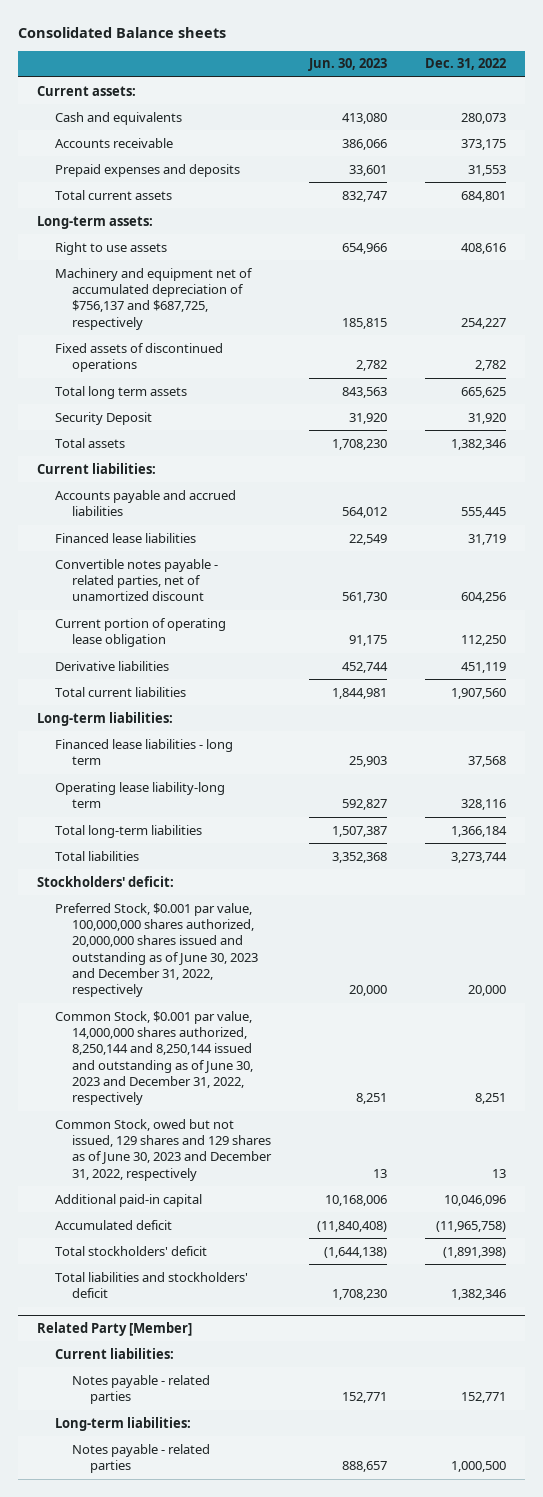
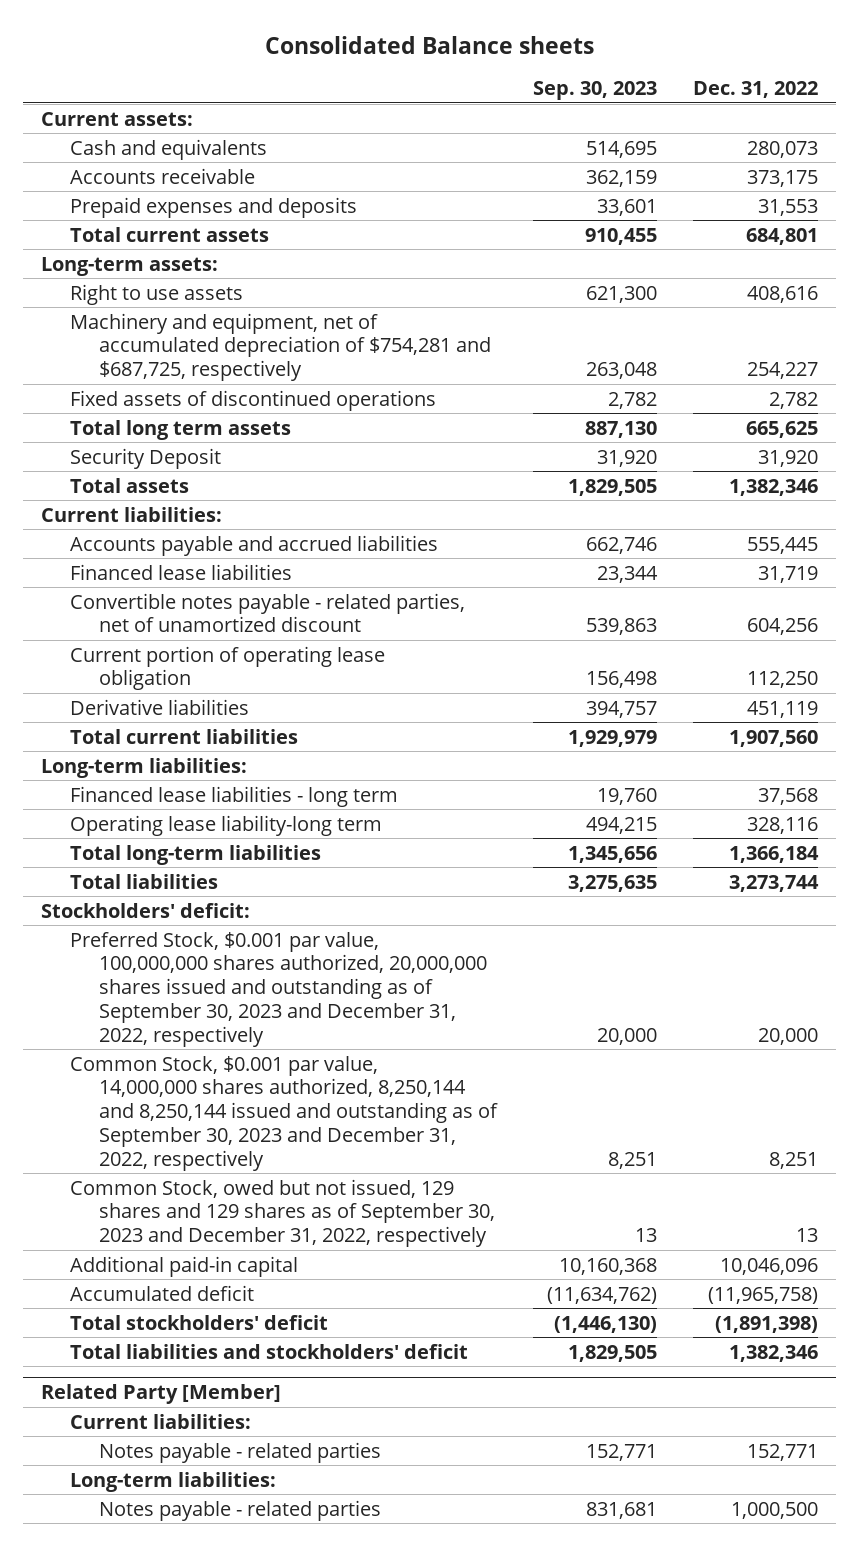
- | Jun. 30, 2023 | Dec. 31, 2022
+ | Sep. 30, 2023 | Dec. 31, 2022
- Machinery and equipment net of accumulated depreciation of $756,137 and $687,725, respectively | 185,815 | 254,227
+ Machinery and equipment, net of accumulated depreciation of $754,281 and $687,725, respectively | 263,048 | 254,227
- Preferred Stock, $0.001 par value, 100,000,000 shares authorized, 20,000,000 shares issued and outstanding as of June 30, 2023 and December 31, 2022, respectively | 20,000 | 20,000
- Common Stock, $0.001 par value, 14,000,000 shares authorized, 8,250,144 and 8,250,144 issued and outstanding as of June 30, 2023 and December 31, 2022, respectively | 8,251 | 8,251
- Common Stock, owed but not issued, 129 shares and 129 shares as of June 30, 2023 and December 31, 2022, respectively | 13 | 13
+ Preferred Stock, $0.001 par value, 100,000,000 shares authorized, 20,000,000 shares issued and outstanding as of September 30, 2023 and December 31, 2022, respectively | 20,000 | 20,000
+ Common Stock, $0.001 par value, 14,000,000 shares authorized, 8,250,144 and 8,250,144 issued and outstanding as of September 30, 2023 and December 31, 2022, respectively | 8,251 | 8,251
+ Common Stock, owed but not issued, 129 shares and 129 shares as of September 30, 2023 and December 31, 2022, respectively | 13 | 13

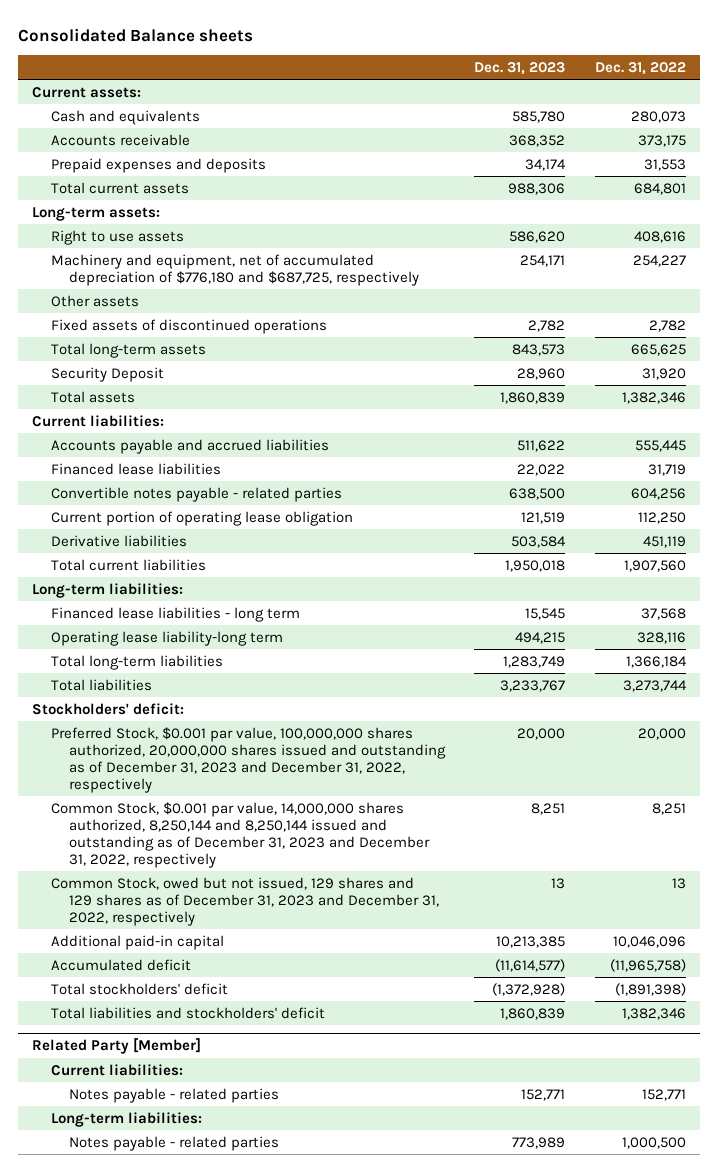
- | Sep. 30, 2023 | Dec. 31, 2022
+ | Dec. 31, 2023 | Dec. 31, 2022
- Machinery and equipment, net of accumulated depreciation of $754,281 and $687,725, respectively | 263,048 | 254,227
+ Machinery and equipment, net of accumulated depreciation of $776,180 and $687,725, respectively | 254,171 | 254,227
+ Other assets
- Total long term assets | 887,130 | 665,625
+ Total long-term assets | 843,573 | 665,625
- Convertible notes payable - related parties, net of unamortized discount | 539,863 | 604,256
+ Convertible notes payable - related parties | 638,500 | 604,256
- Preferred Stock, $0.001 par value, 100,000,000 shares authorized, 20,000,000 shares issued and outstanding as of September 30, 2023 and December 31, 2022, respectively | 20,000 | 20,000
- Common Stock, $0.001 par value, 14,000,000 shares authorized, 8,250,144 and 8,250,144 issued and outstanding as of September 30, 2023 and December 31, 2022, respectively | 8,251 | 8,251
- Common Stock, owed but not issued, 129 shares and 129 shares as of September 30, 2023 and December 31, 2022, respectively | 13 | 13
+ Preferred Stock, $0.001 par value, 100,000,000 shares authorized, 20,000,000 shares issued and outstanding as of December 31, 2023 and December 31, 2022, respectively | 20,000 | 20,000
+ Common Stock, $0.001 par value, 14,000,000 shares authorized, 8,250,144 and 8,250,144 issued and outstanding as of December 31, 2023 and December 31, 2022, respectively | 8,251 | 8,251
+ Common Stock, owed but not issued, 129 shares and 129 shares as of December 31, 2023 and December 31, 2022, respectively | 13 | 13

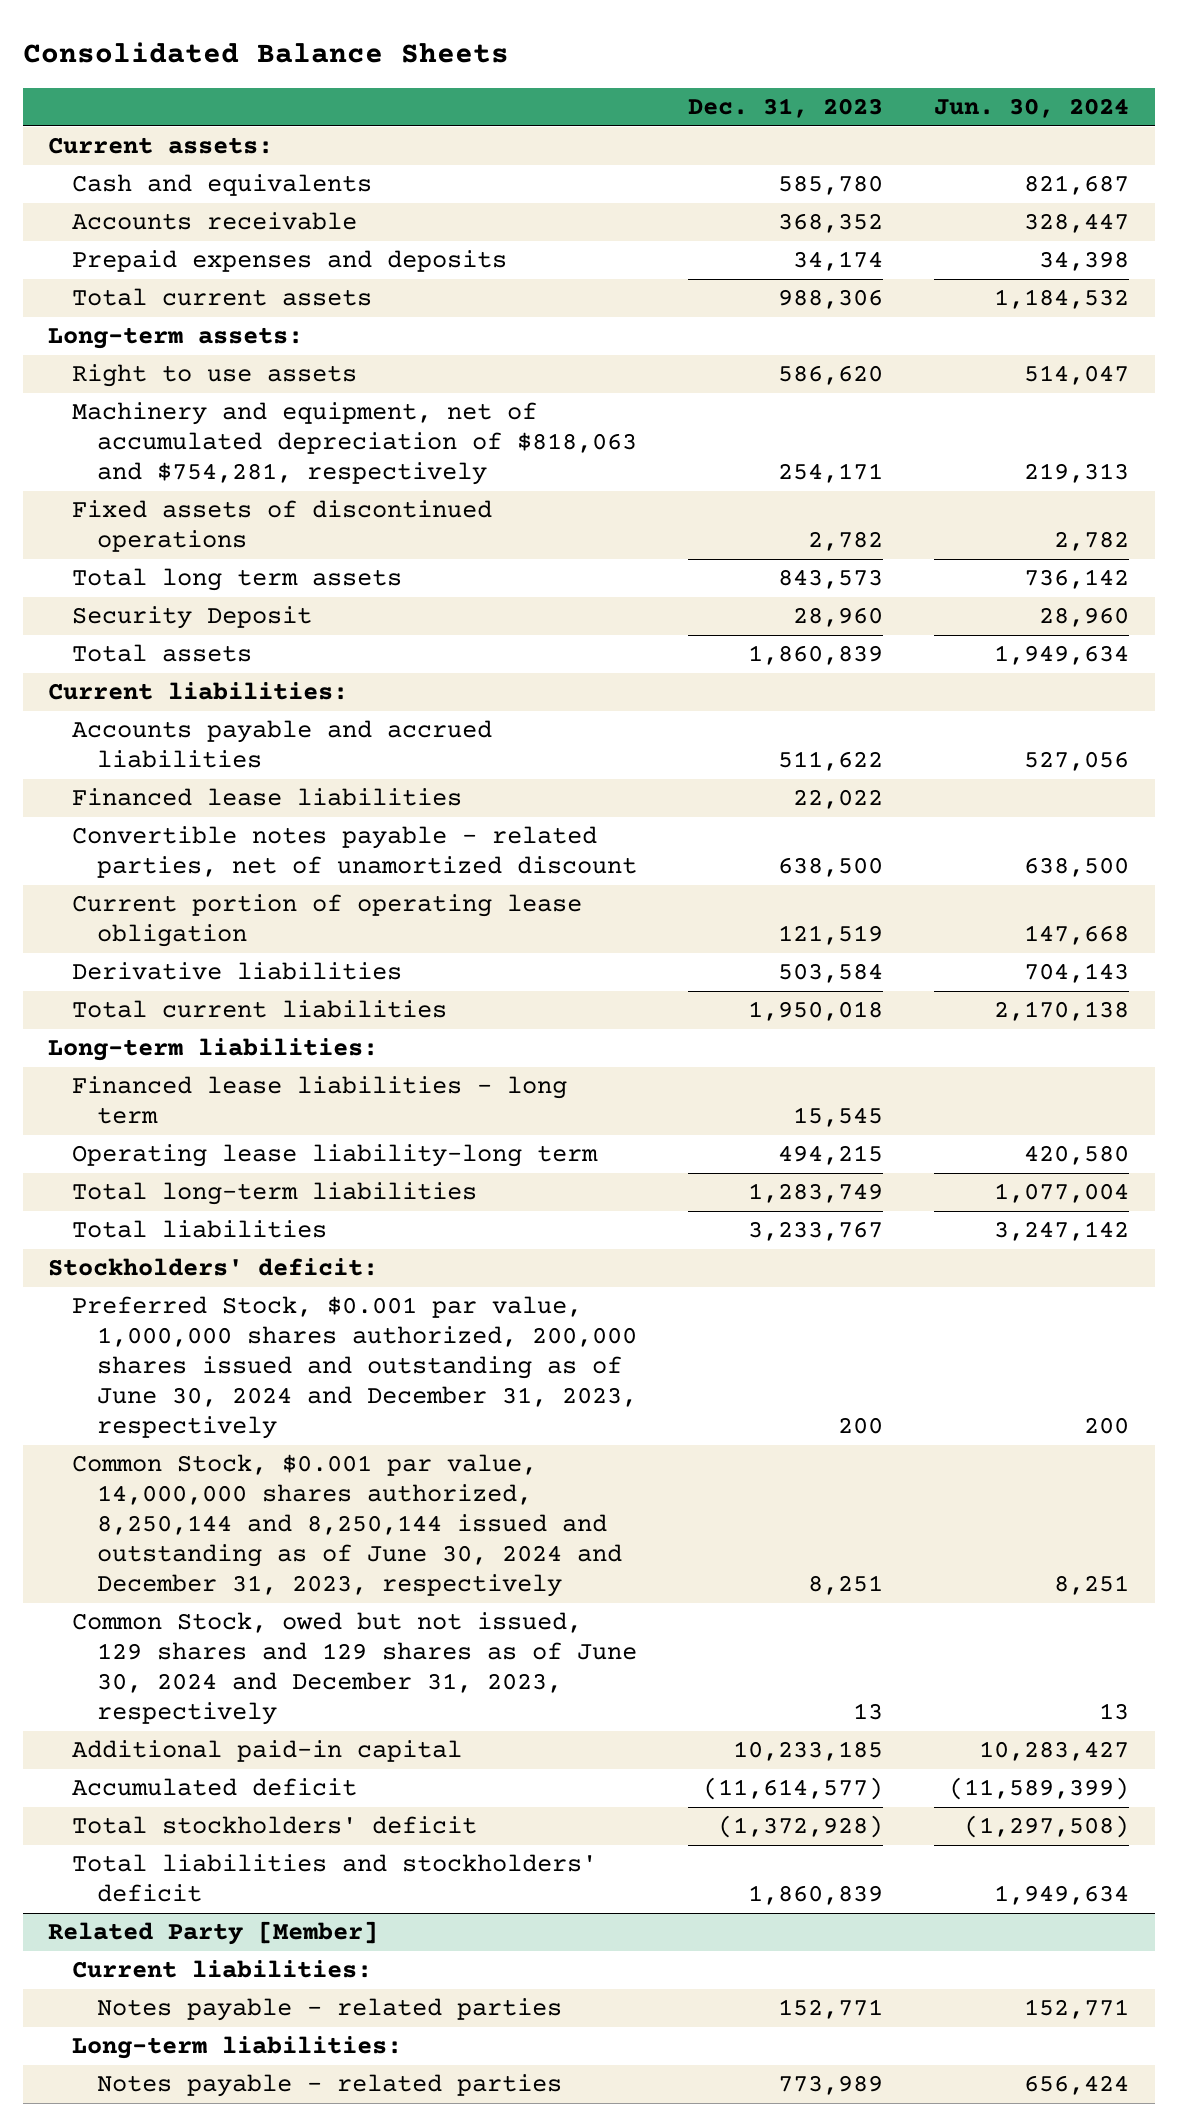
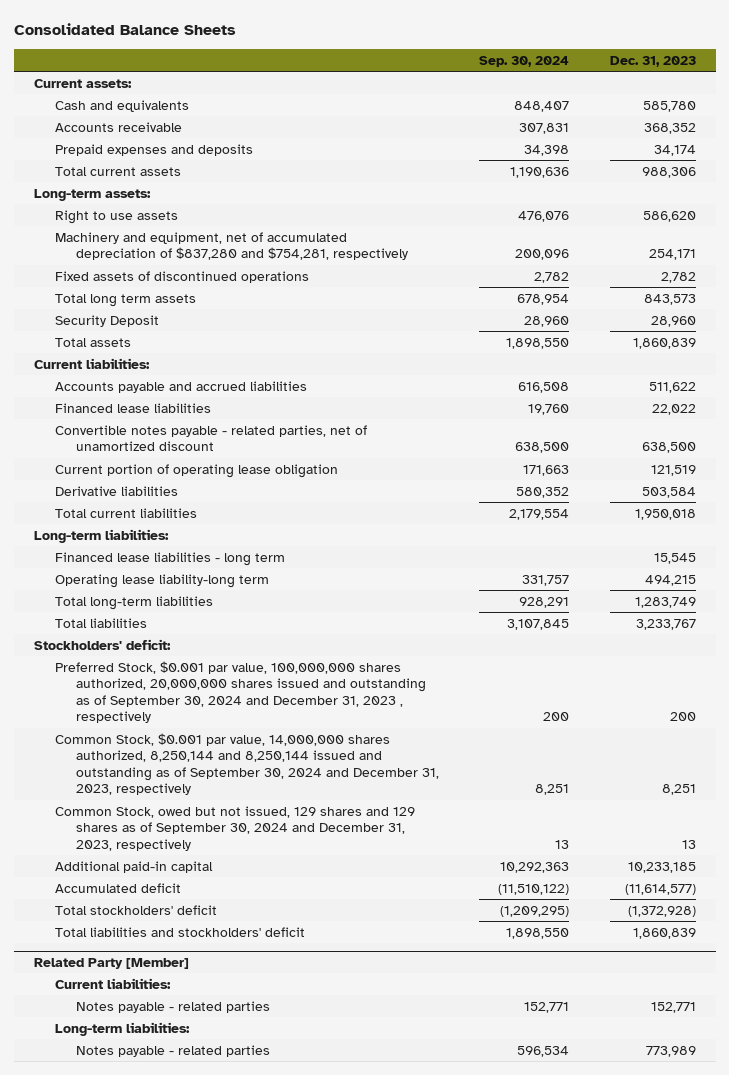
- | Dec. 31, 2023 | Jun. 30, 2024
+ | Sep. 30, 2024 | Dec. 31, 2023
- Machinery and equipment, net of accumulated depreciation of $818,063 and $754,281, respectively | 254,171 | 219,313
+ Machinery and equipment, net of accumulated depreciation of $837,280 and $754,281, respectively | 200,096 | 254,171
- Preferred Stock, $0.001 par value, 1,000,000 shares authorized, 200,000 shares issued and outstanding as of June 30, 2024 and December 31, 2023, respectively | 200 | 200
- Common Stock, $0.001 par value, 14,000,000 shares authorized, 8,250,144 and 8,250,144 issued and outstanding as of June 30, 2024 and December 31, 2023, respectively | 8,251 | 8,251
- Common Stock, owed but not issued, 129 shares and 129 shares as of June 30, 2024 and December 31, 2023, respectively | 13 | 13
+ Preferred Stock, $0.001 par value, 100,000,000 shares authorized, 20,000,000 shares issued and outstanding as of September 30, 2024 and December 31, 2023 , respectively | 200 | 200
+ Common Stock, $0.001 par value, 14,000,000 shares authorized, 8,250,144 and 8,250,144 issued and outstanding as of September 30, 2024 and December 31, 2023, respectively | 8,251 | 8,251
+ Common Stock, owed but not issued, 129 shares and 129 shares as of September 30, 2024 and December 31, 2023, respectively | 13 | 13

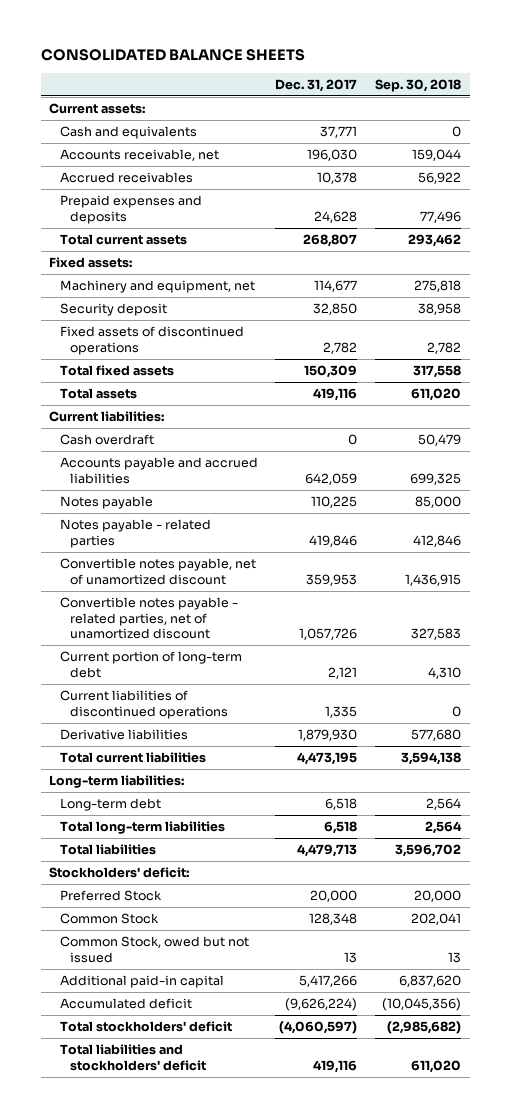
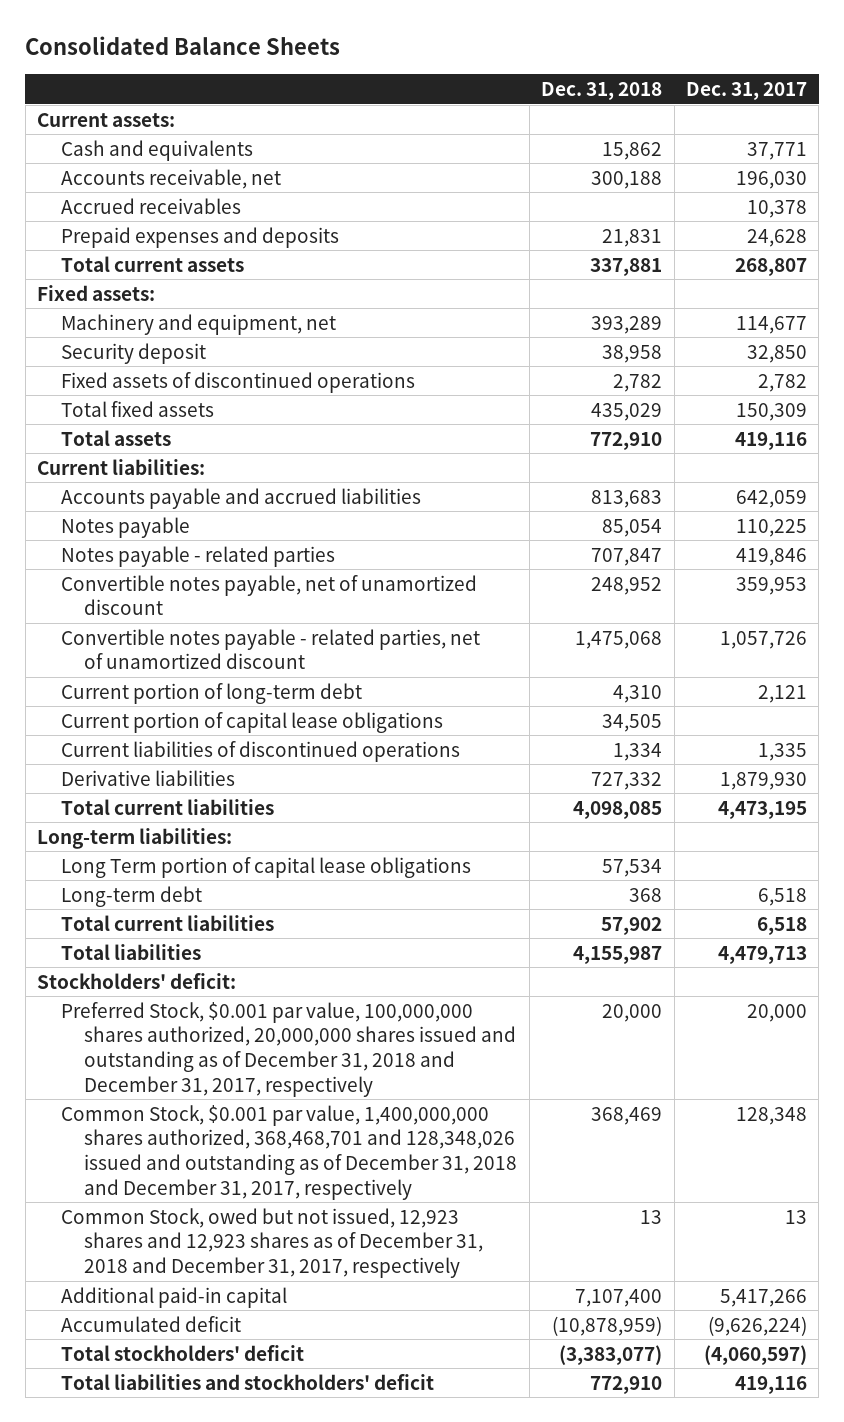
- CONSOLIDATED BALANCE SHEETS
+ Consolidated Balance Sheets
- | Dec. 31, 2017 | Sep. 30, 2018
+ | Dec. 31, 2018 | Dec. 31, 2017
- Cash overdraft | 0 | 50,479
+ Current portion of capital lease obligations | 34,505 |
+ Long Term portion of capital lease obligations | 57,534 |
- Total long-term liabilities | 6,518 | 2,564
+ Total current liabilities | 57,902 | 6,518
- Preferred Stock | 20,000 | 20,000
- Common Stock | 128,348 | 202,041
- Common Stock, owed but not issued | 13 | 13
+ Preferred Stock, $0.001 par value, 100,000,000 shares authorized, 20,000,000 shares issued and outstanding as of December 31, 2018 and December 31, 2017, respectively | 20,000 | 20,000
+ Common Stock, $0.001 par value, 1,400,000,000 shares authorized, 368,468,701 and 128,348,026 issued and outstanding as of December 31, 2018 and December 31, 2017, respectively | 368,469 | 128,348
+ Common Stock, owed but not issued, 12,923 shares and 12,923 shares as of December 31, 2018 and December 31, 2017, respectively | 13 | 13

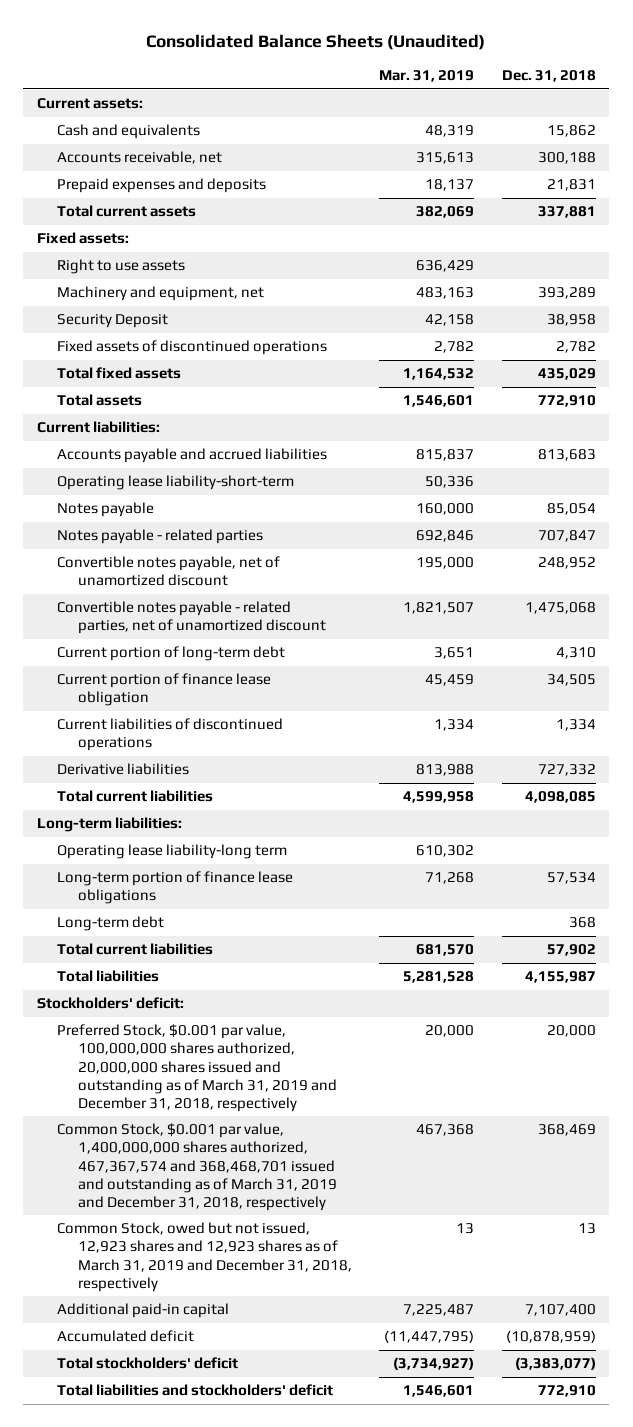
- Consolidated Balance Sheets
+ Consolidated Balance Sheets (Unaudited)
- | Dec. 31, 2018 | Dec. 31, 2017
+ | Mar. 31, 2019 | Dec. 31, 2018
- Accrued receivables | | 10,378
+ Right to use assets | 636,429 |
- Security deposit | 38,958 | 32,850
+ Security Deposit | 42,158 | 38,958
+ Operating lease liability-short-term | 50,336 |
- Current portion of capital lease obligations | 34,505 |
+ Current portion of finance lease obligation | 45,459 | 34,505
- Long Term portion of capital lease obligations | 57,534 |
+ Operating lease liability-long term | 610,302 |
+ Long-term portion of finance lease obligations | 71,268 | 57,534
- Preferred Stock, $0.001 par value, 100,000,000 shares authorized, 20,000,000 shares issued and outstanding as of December 31, 2018 and December 31, 2017, respectively | 20,000 | 20,000
- Common Stock, $0.001 par value, 1,400,000,000 shares authorized, 368,468,701 and 128,348,026 issued and outstanding as of December 31, 2018 and December 31, 2017, respectively | 368,469 | 128,348
- Common Stock, owed but not issued, 12,923 shares and 12,923 shares as of December 31, 2018 and December 31, 2017, respectively | 13 | 13
+ Preferred Stock, $0.001 par value, 100,000,000 shares authorized, 20,000,000 shares issued and outstanding as of March 31, 2019 and December 31, 2018, respectively | 20,000 | 20,000
+ Common Stock, $0.001 par value, 1,400,000,000 shares authorized, 467,367,574 and 368,468,701 issued and outstanding as of March 31, 2019 and December 31, 2018, respectively | 467,368 | 368,469
+ Common Stock, owed but not issued, 12,923 shares and 12,923 shares as of March 31, 2019 and December 31, 2018, respectively | 13 | 13

